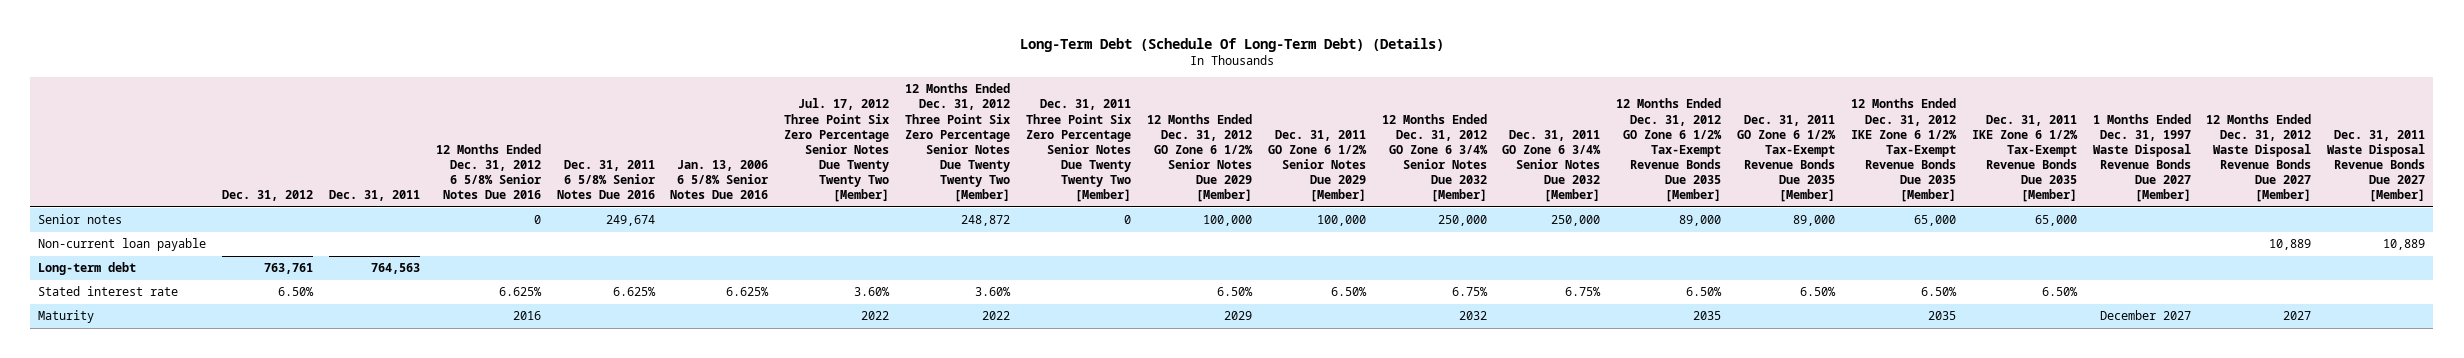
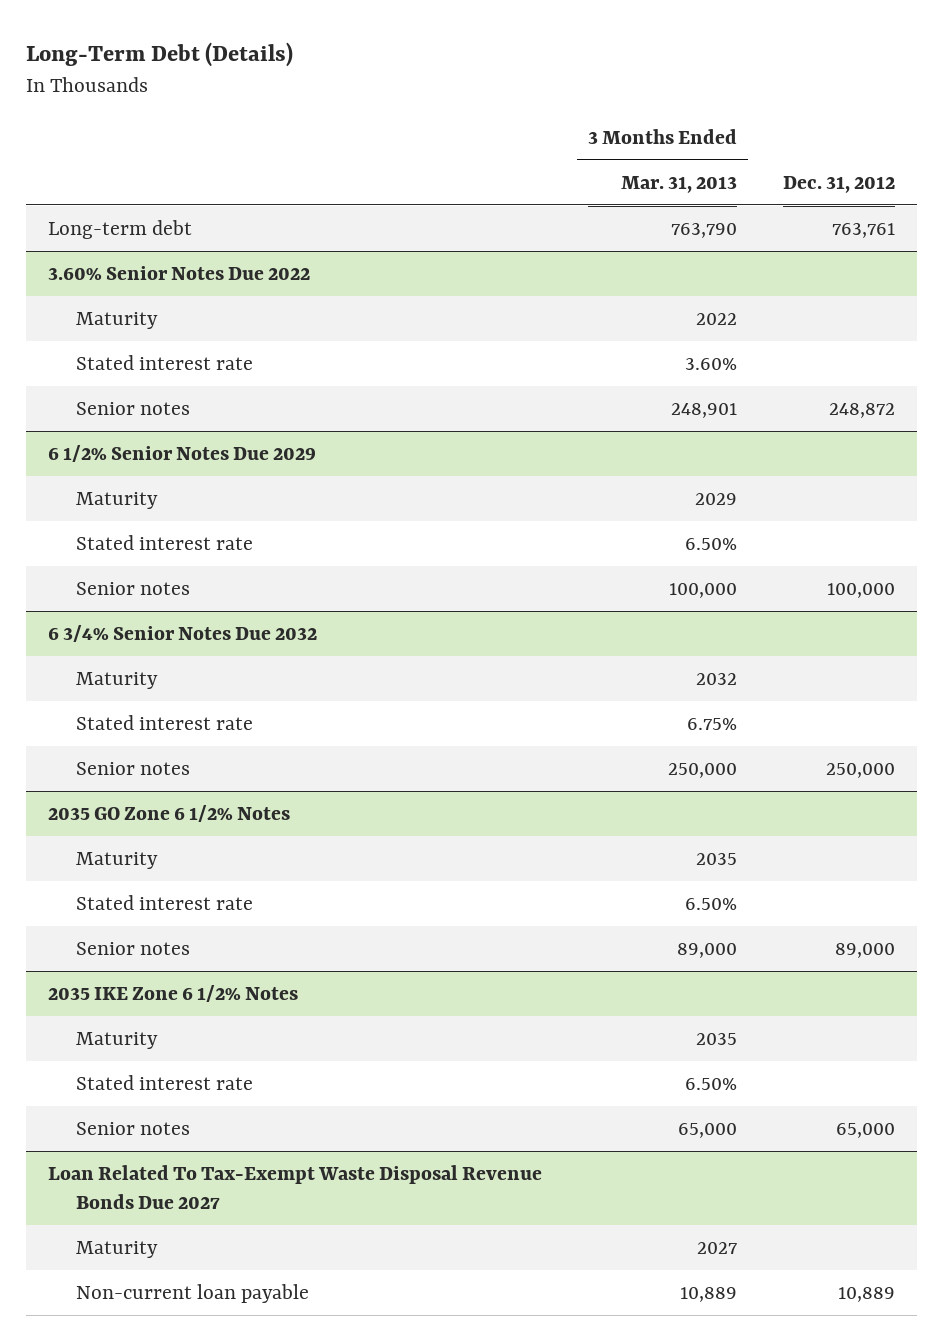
- Long-Term Debt (Schedule Of Long-Term Debt) (Details)
+ Long-Term Debt (Details)
- | Dec. 31, 2012 | Dec. 31, 2011 | 12 Months Ended Dec. 31, 2012 6 5/8% Senior Notes Due 2016 | Dec. 31, 2011 6 5/8% Senior Notes Due 2016 | Jan. 13, 2006 6 5/8% Senior Notes Due 2016 | Jul. 17, 2012 Three Point Six Zero Percentage Senior Notes Due Twenty Twenty Two [Member] | 12 Months Ended Dec. 31, 2012 Three Point Six Zero Percentage Senior Notes Due Twenty Twenty Two [Member] | Dec. 31, 2011 Three Point Six Zero Percentage Senior Notes Due Twenty Twenty Two [Member] | 12 Months Ended Dec. 31, 2012 GO Zone 6 1/2% Senior Notes Due 2029 [Member] | Dec. 31, 2011 GO Zone 6 1/2% Senior Notes Due 2029 [Member] | 12 Months Ended Dec. 31, 2012 GO Zone 6 3/4% Senior Notes Due 2032 [Member] | Dec. 31, 2011 GO Zone 6 3/4% Senior Notes Due 2032 [Member] | 12 Months Ended Dec. 31, 2012 GO Zone 6 1/2% Tax-Exempt Revenue Bonds Due 2035 [Member] | Dec. 31, 2011 GO Zone 6 1/2% Tax-Exempt Revenue Bonds Due 2035 [Member] | 12 Months Ended Dec. 31, 2012 IKE Zone 6 1/2% Tax-Exempt Revenue Bonds Due 2035 [Member] | Dec. 31, 2011 IKE Zone 6 1/2% Tax-Exempt Revenue Bonds Due 2035 [Member] | 1 Months Ended Dec. 31, 1997 Waste Disposal Revenue Bonds Due 2027 [Member] | 12 Months Ended Dec. 31, 2012 Waste Disposal Revenue Bonds Due 2027 [Member] | Dec. 31, 2011 Waste Disposal Revenue Bonds Due 2027 [Member]
+ | 3 Months Ended Mar. 31, 2013 | Dec. 31, 2012
- Senior notes | | | 0 | 249,674 | | | 248,872 | 0 | 100,000 | 100,000 | 250,000 | 250,000 | 89,000 | 89,000 | 65,000 | 65,000 | | |
- Non-current loan payable | | | | | | | | | | | | | | | | | | 10,889 | 10,889
- Stated interest rate | 6.50% | | 6.625% | 6.625% | 6.625% | 3.60% | 3.60% | | 6.50% | 6.50% | 6.75% | 6.75% | 6.50% | 6.50% | 6.50% | 6.50% | | |
- Maturity | | | 2016 | | | 2022 | 2022 | | 2029 | | 2032 | | 2035 | | 2035 | | December 2027 | 2027 |
+ 3.60% Senior Notes Due 2022
+ Maturity | 2022 |
+ Stated interest rate | 3.60% |
+ Senior notes | 248,901 | 248,872
+ 6 1/2% Senior Notes Due 2029
+ Maturity | 2029 |
+ Stated interest rate | 6.50% |
+ Senior notes | 100,000 | 100,000
+ 6 3/4% Senior Notes Due 2032
+ Maturity | 2032 |
+ Stated interest rate | 6.75% |
+ Senior notes | 250,000 | 250,000
+ 2035 GO Zone 6 1/2% Notes
+ Maturity | 2035 |
+ Stated interest rate | 6.50% |
+ Senior notes | 89,000 | 89,000
+ 2035 IKE Zone 6 1/2% Notes
+ Maturity | 2035 |
+ Stated interest rate | 6.50% |
+ Senior notes | 65,000 | 65,000
+ Loan Related To Tax-Exempt Waste Disposal Revenue Bonds Due 2027
+ Maturity | 2027 |
+ Non-current loan payable | 10,889 | 10,889

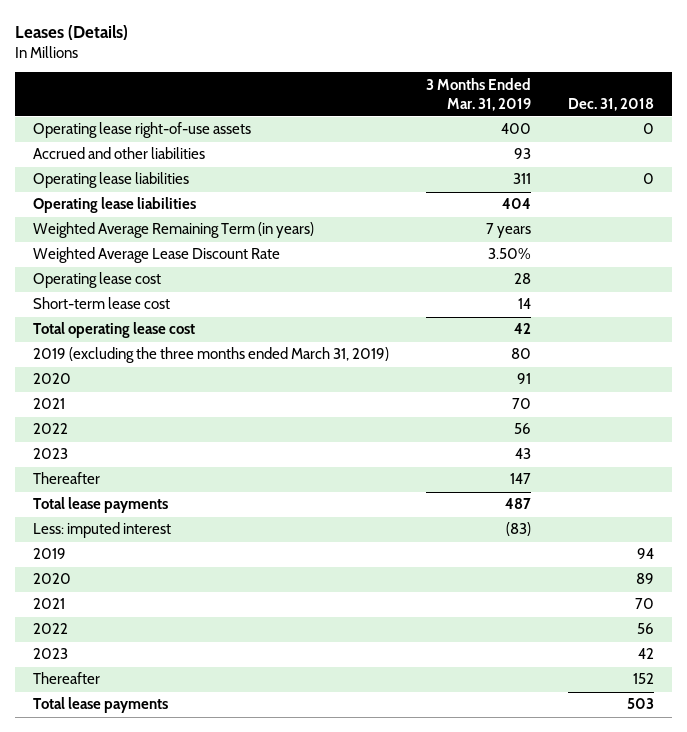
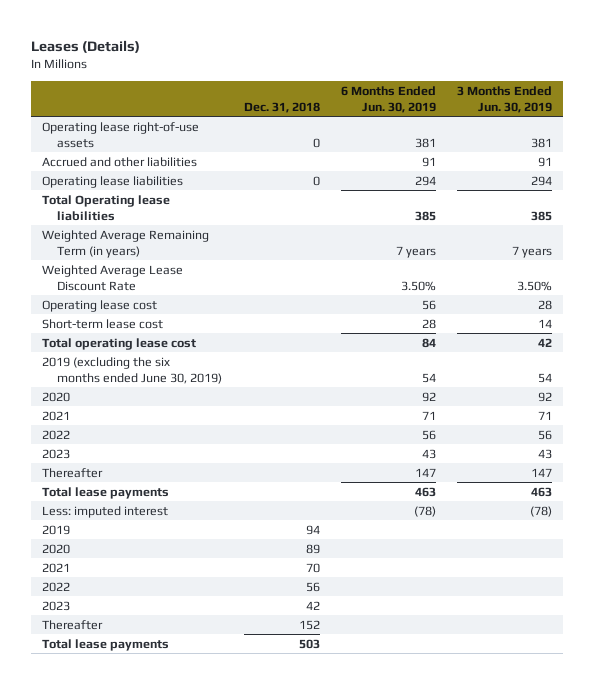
- | 3 Months Ended Mar. 31, 2019 | Dec. 31, 2018
+ | Dec. 31, 2018 | 6 Months Ended Jun. 30, 2019 | 3 Months Ended Jun. 30, 2019
- Operating lease liabilities | 404 |
+ Total Operating lease liabilities | | 385 | 385
- 2019 (excluding the three months ended March 31, 2019) | 80 |
+ 2019 (excluding the six months ended June 30, 2019) | | 54 | 54

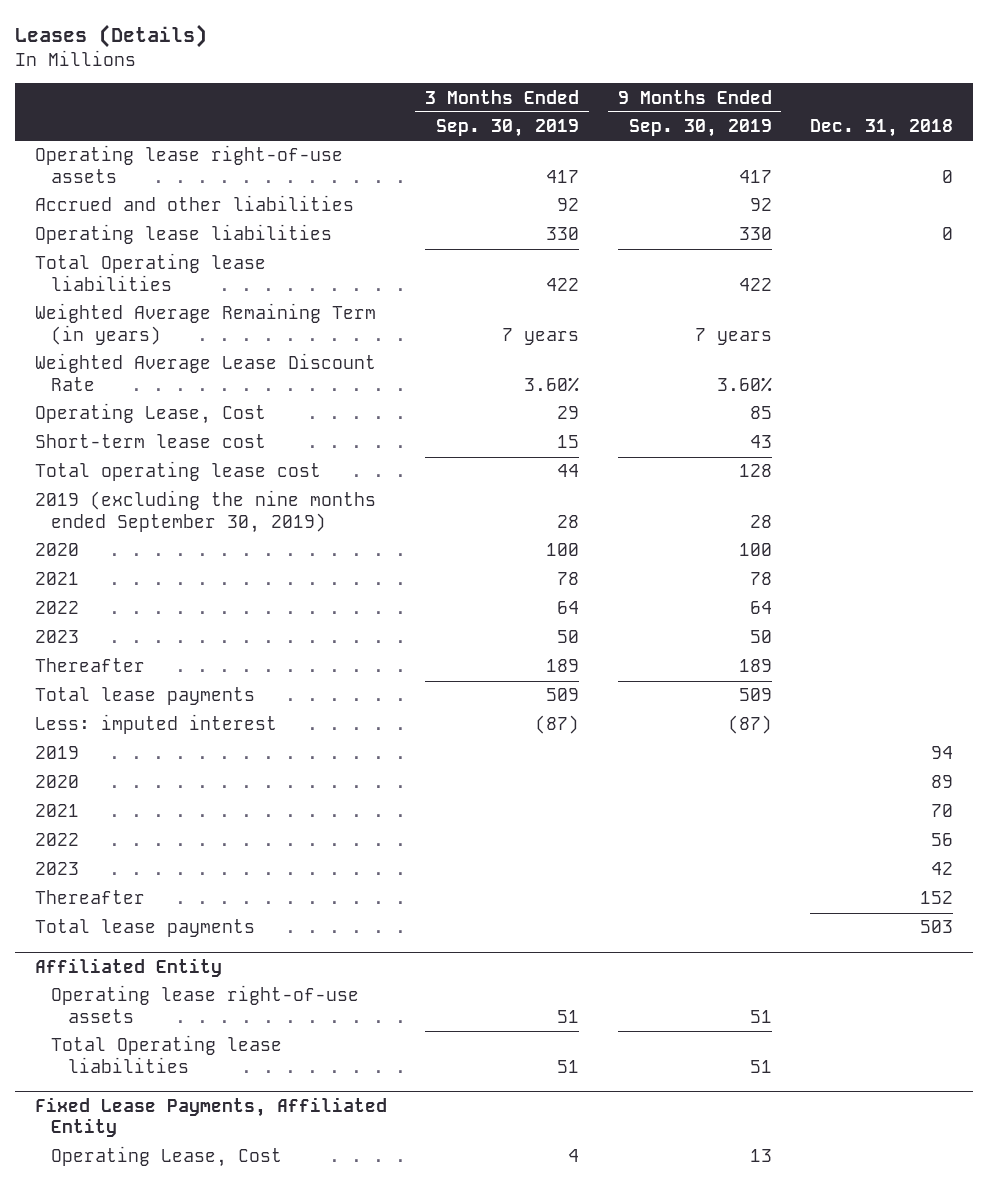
- | Dec. 31, 2018 | 6 Months Ended Jun. 30, 2019 | 3 Months Ended Jun. 30, 2019
+ | 3 Months Ended Sep. 30, 2019 | 9 Months Ended Sep. 30, 2019 | Dec. 31, 2018
- Operating lease cost | | 56 | 28
+ Operating Lease, Cost | 29 | 85 |
- 2019 (excluding the six months ended June 30, 2019) | | 54 | 54
+ 2019 (excluding the nine months ended September 30, 2019) | 28 | 28 |
+ Affiliated Entity
+ Operating lease right-of-use assets | 51 | 51 |
+ Total Operating lease liabilities | 51 | 51 |
+ Fixed Lease Payments, Affiliated Entity
+ Operating Lease, Cost | 4 | 13 |

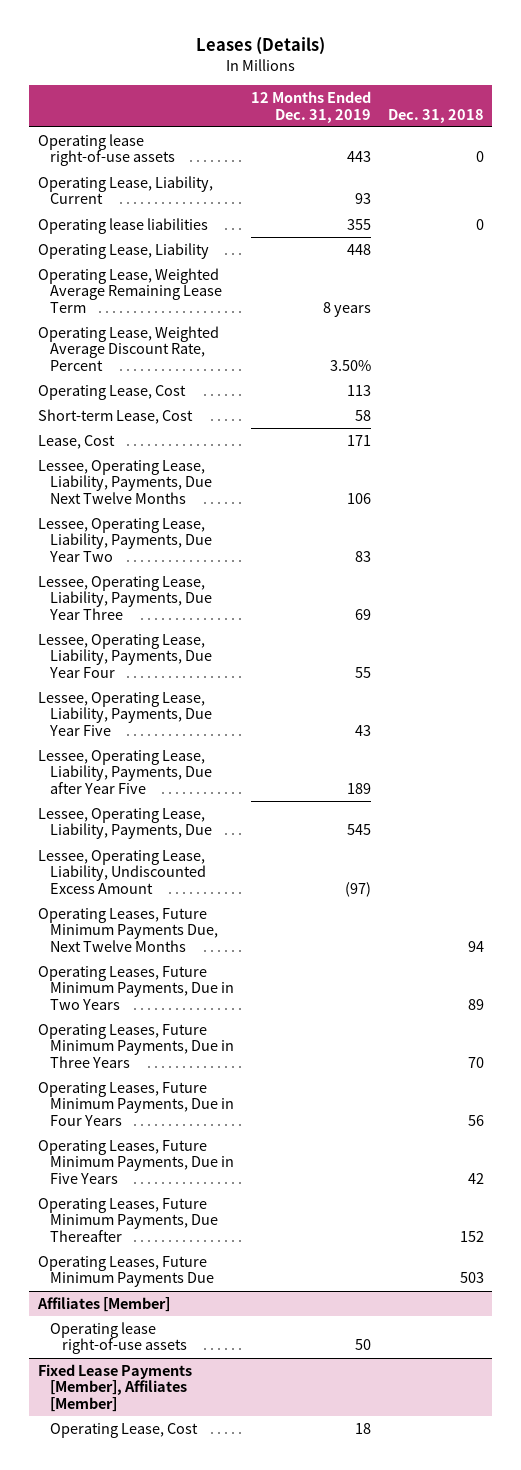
- | 3 Months Ended Sep. 30, 2019 | 9 Months Ended Sep. 30, 2019 | Dec. 31, 2018
+ | 12 Months Ended Dec. 31, 2019 | Dec. 31, 2018
- Accrued and other liabilities | 92 | 92 |
+ Operating Lease, Liability, Current | 93 |
- Total Operating lease liabilities | 422 | 422 |
- Weighted Average Remaining Term (in years) | 7 years | 7 years |
- Weighted Average Lease Discount Rate | 3.60% | 3.60% |
+ Operating Lease, Liability | 448 |
+ Operating Lease, Weighted Average Remaining Lease Term | 8 years |
+ Operating Lease, Weighted Average Discount Rate, Percent | 3.50% |
- Short-term lease cost | 15 | 43 |
- Total operating lease cost | 44 | 128 |
- 2019 (excluding the nine months ended September 30, 2019) | 28 | 28 |
- 2020 | 100 | 100 |
- 2021 | 78 | 78 |
- 2022 | 64 | 64 |
- 2023 | 50 | 50 |
- Thereafter | 189 | 189 |
- Total lease payments | 509 | 509 |
- Less: imputed interest | (87) | (87) |
- 2019 | | | 94
- 2020 | | | 89
- 2021 | | | 70
- 2022 | | | 56
- 2023 | | | 42
- Thereafter | | | 152
- Total lease payments | | | 503
- Affiliated Entity
+ Short-term Lease, Cost | 58 |
+ Lease, Cost | 171 |
+ Lessee, Operating Lease, Liability, Payments, Due Next Twelve Months | 106 |
+ Lessee, Operating Lease, Liability, Payments, Due Year Two | 83 |
+ Lessee, Operating Lease, Liability, Payments, Due Year Three | 69 |
+ Lessee, Operating Lease, Liability, Payments, Due Year Four | 55 |
+ Lessee, Operating Lease, Liability, Payments, Due Year Five | 43 |
+ Lessee, Operating Lease, Liability, Payments, Due after Year Five | 189 |
+ Lessee, Operating Lease, Liability, Payments, Due | 545 |
+ Lessee, Operating Lease, Liability, Undiscounted Excess Amount | (97) |
+ Operating Leases, Future Minimum Payments Due, Next Twelve Months | | 94
+ Operating Leases, Future Minimum Payments, Due in Two Years | | 89
+ Operating Leases, Future Minimum Payments, Due in Three Years | | 70
+ Operating Leases, Future Minimum Payments, Due in Four Years | | 56
+ Operating Leases, Future Minimum Payments, Due in Five Years | | 42
+ Operating Leases, Future Minimum Payments, Due Thereafter | | 152
+ Operating Leases, Future Minimum Payments Due | | 503
+ Affiliates [Member]
- Total Operating lease liabilities | 51 | 51 |
- Fixed Lease Payments, Affiliated Entity
+ Fixed Lease Payments [Member], Affiliates [Member]

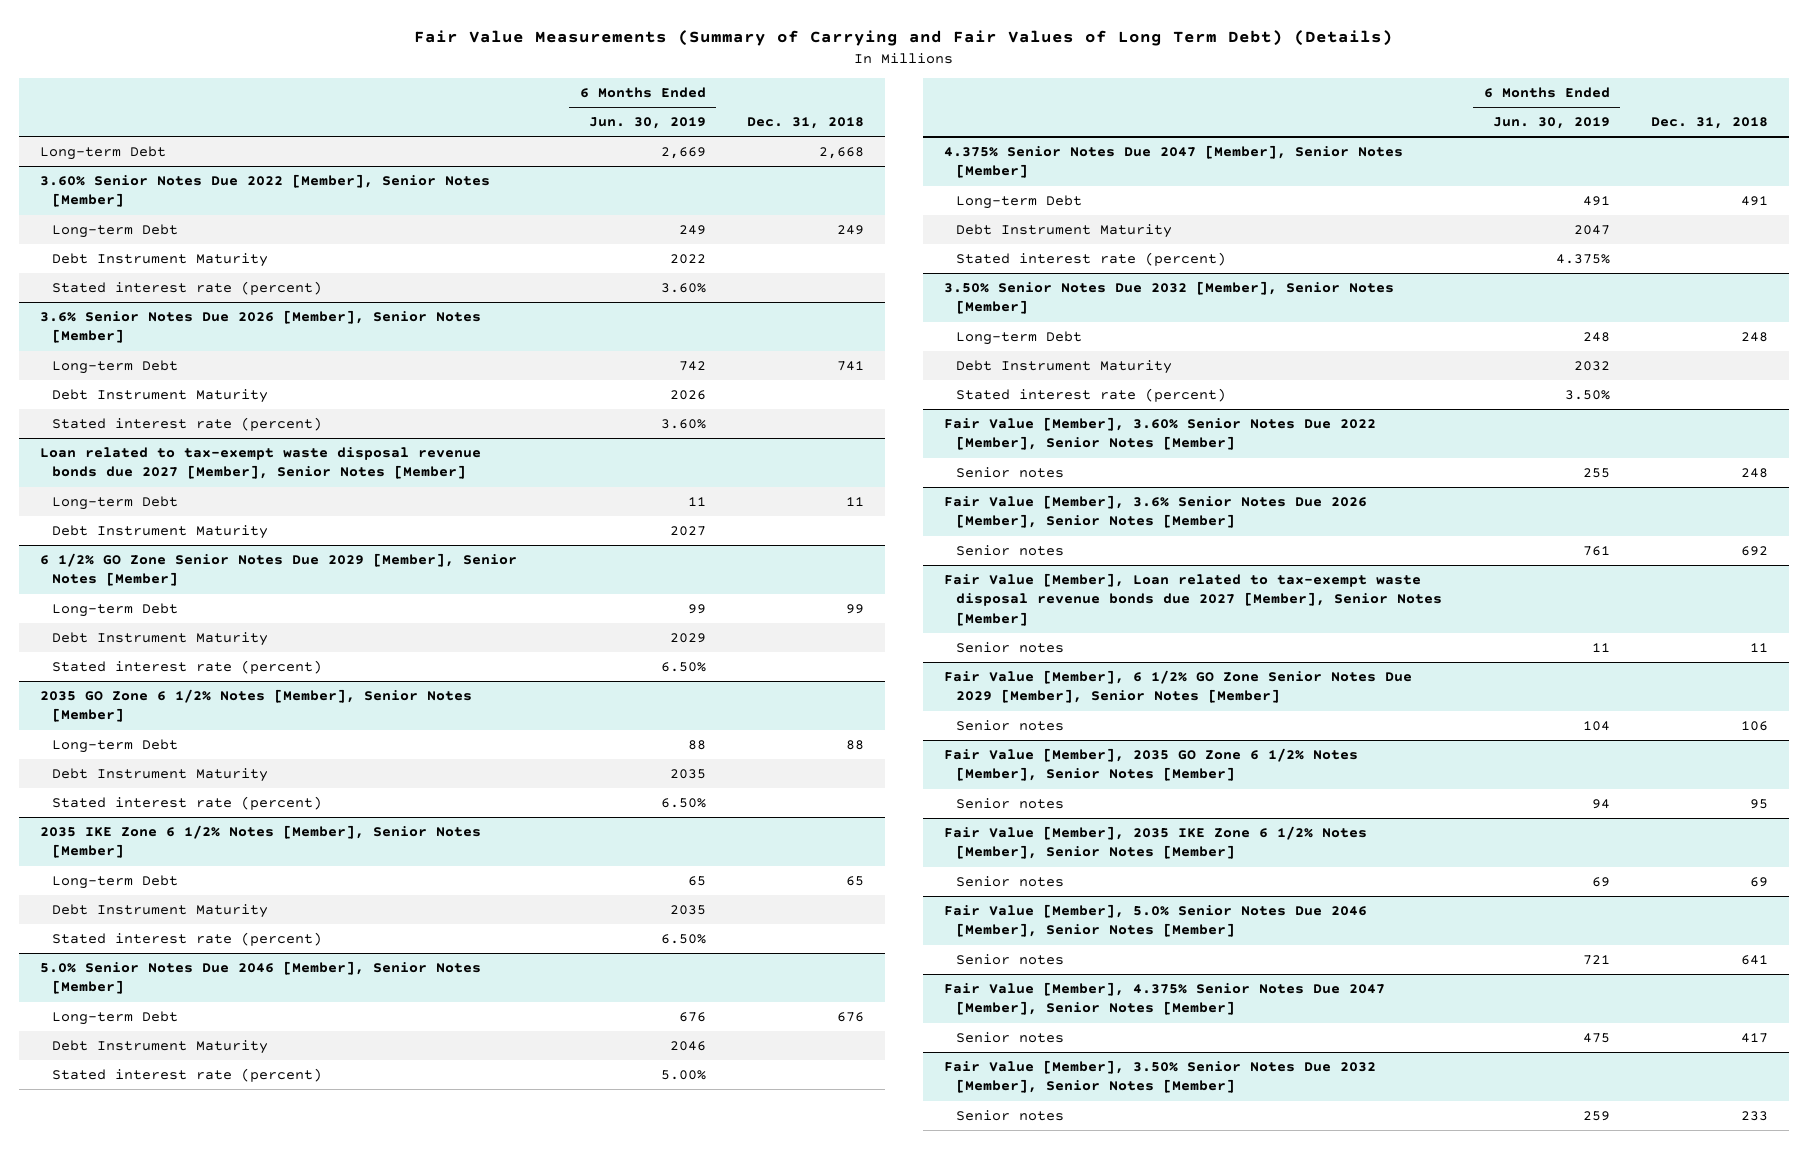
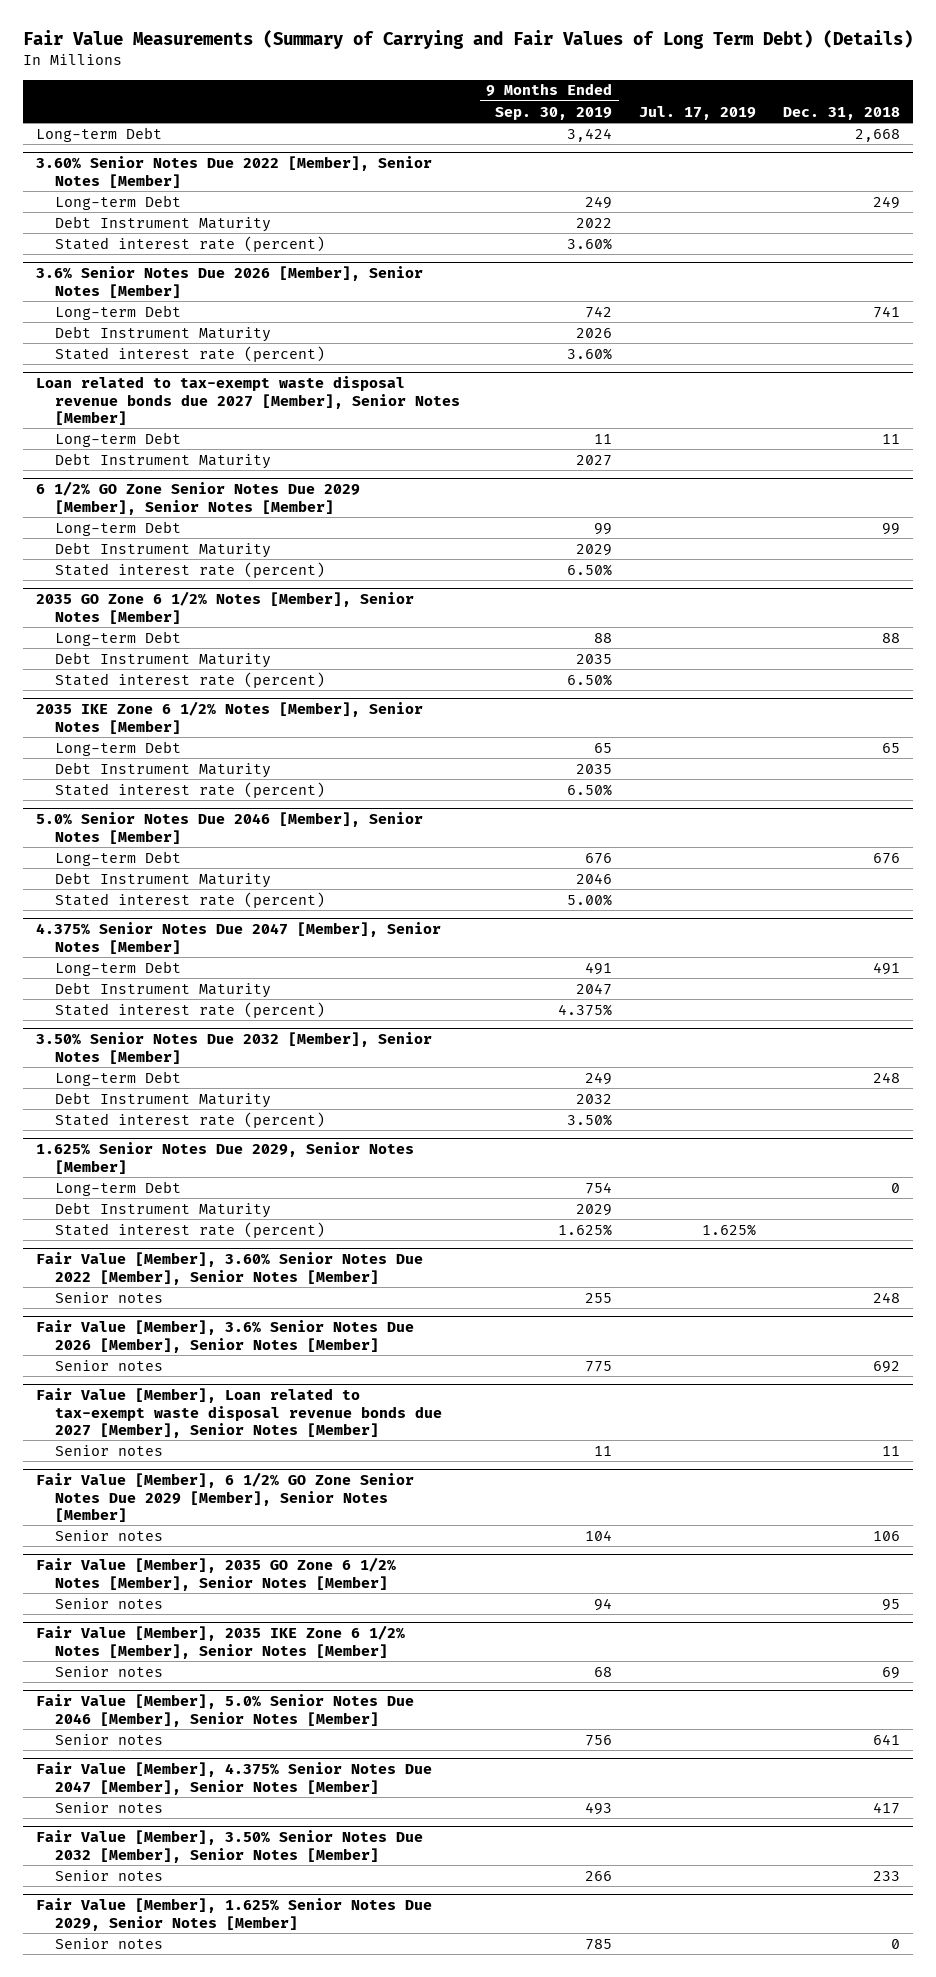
- | 6 Months Ended Jun. 30, 2019 | Dec. 31, 2018
+ | 9 Months Ended Sep. 30, 2019 | Jul. 17, 2019 | Dec. 31, 2018
+ 1.625% Senior Notes Due 2029, Senior Notes [Member]
+ Long-term Debt | 754 | | 0
+ Debt Instrument Maturity | 2029 | |
+ Stated interest rate (percent) | 1.625% | 1.625% |
+ Fair Value [Member], 1.625% Senior Notes Due 2029, Senior Notes [Member]
+ Senior notes | 785 | | 0

